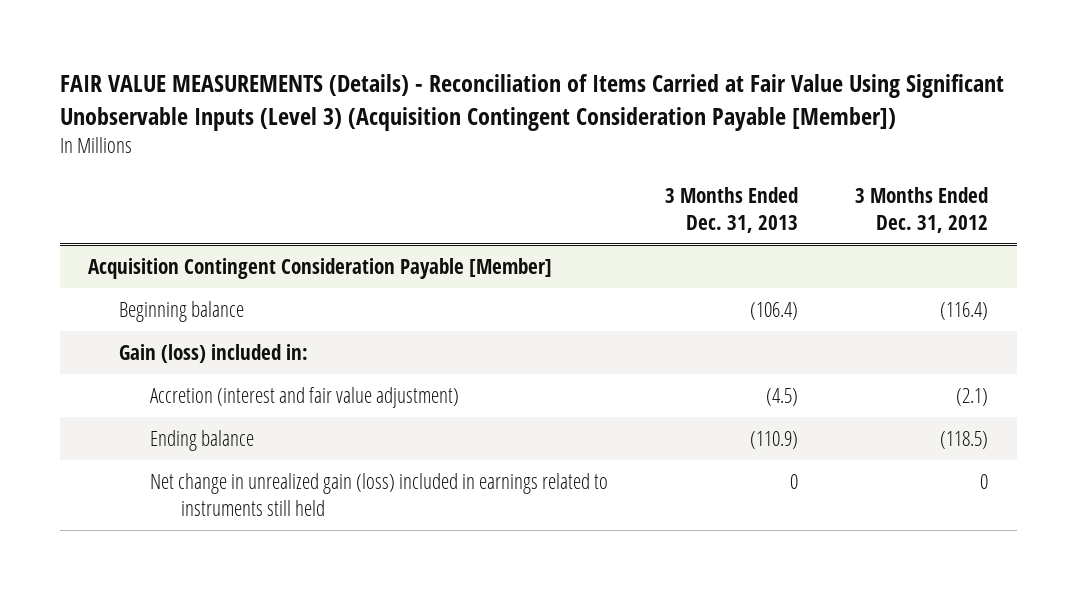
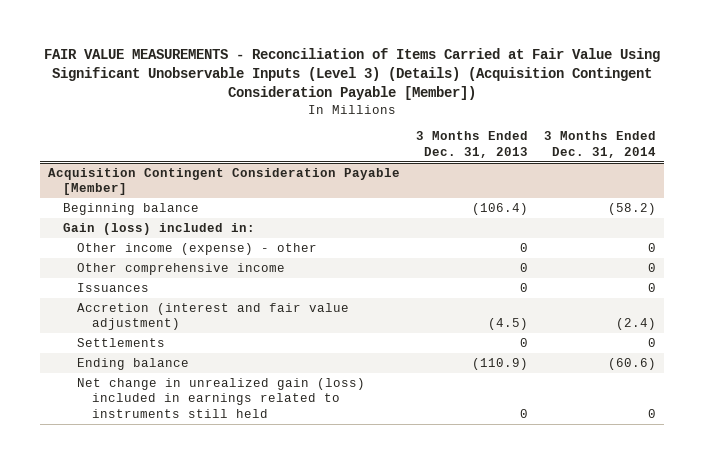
- FAIR VALUE MEASUREMENTS (Details) - Reconciliation of Items Carried at Fair Value Using Significant Unobservable Inputs (Level 3) (Acquisition Contingent Consideration Payable [Member])
+ FAIR VALUE MEASUREMENTS - Reconciliation of Items Carried at Fair Value Using Significant Unobservable Inputs (Level 3) (Details) (Acquisition Contingent Consideration Payable [Member])
- | 3 Months Ended Dec. 31, 2013 | 3 Months Ended Dec. 31, 2012
+ | 3 Months Ended Dec. 31, 2013 | 3 Months Ended Dec. 31, 2014
@ Acquisition Contingent Consideration Payable [Member]
+ Other income (expense) - other | 0 | 0
+ Other comprehensive income | 0 | 0
+ Issuances | 0 | 0
+ Settlements | 0 | 0

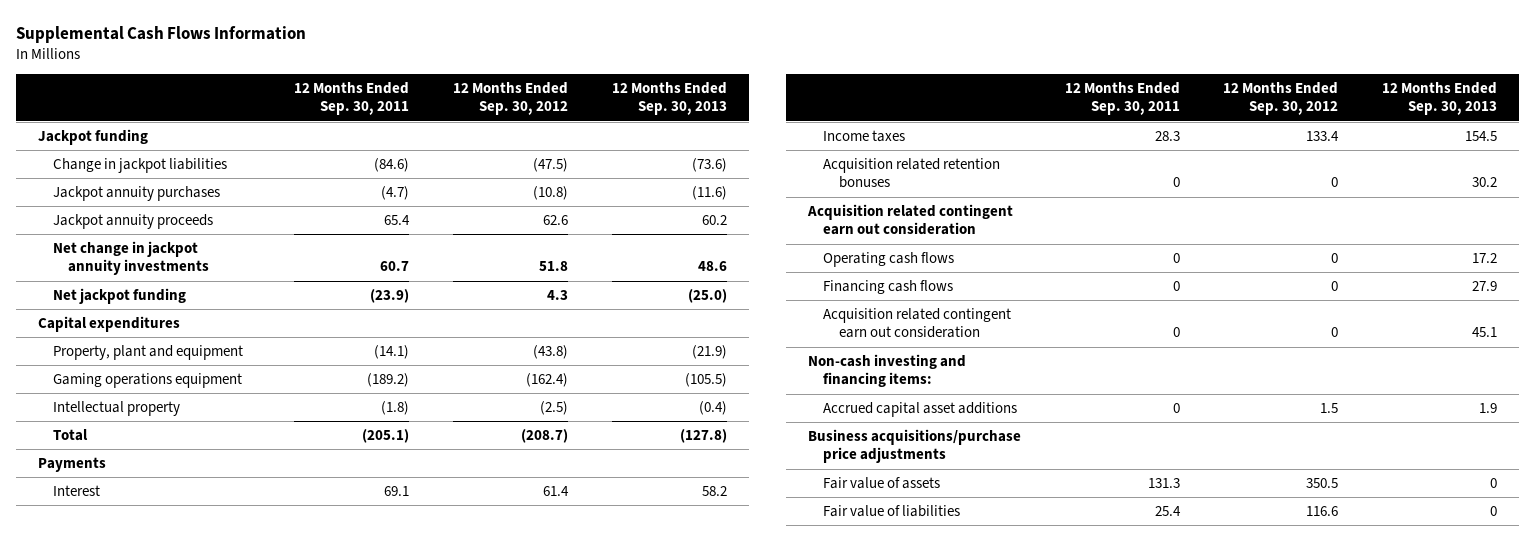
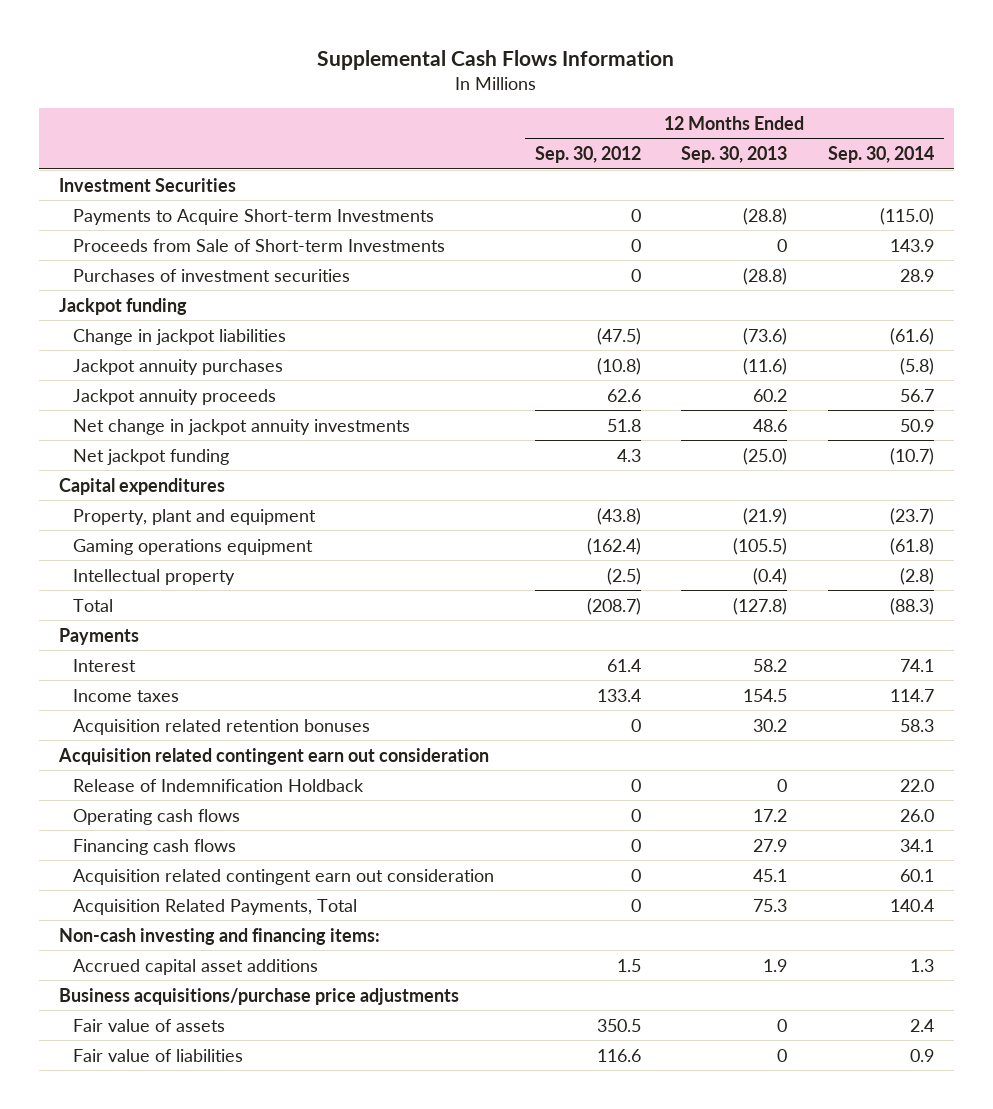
- | 12 Months Ended Sep. 30, 2011 | 12 Months Ended Sep. 30, 2012 | 12 Months Ended Sep. 30, 2013
+ | 12 Months Ended Sep. 30, 2012 | 12 Months Ended Sep. 30, 2013 | 12 Months Ended Sep. 30, 2014
+ Investment Securities
+ Payments to Acquire Short-term Investments | 0 | (28.8) | (115.0)
+ Proceeds from Sale of Short-term Investments | 0 | 0 | 143.9
+ Purchases of investment securities | 0 | (28.8) | 28.9
+ Release of Indemnification Holdback | 0 | 0 | 22.0
+ Acquisition Related Payments, Total | 0 | 75.3 | 140.4

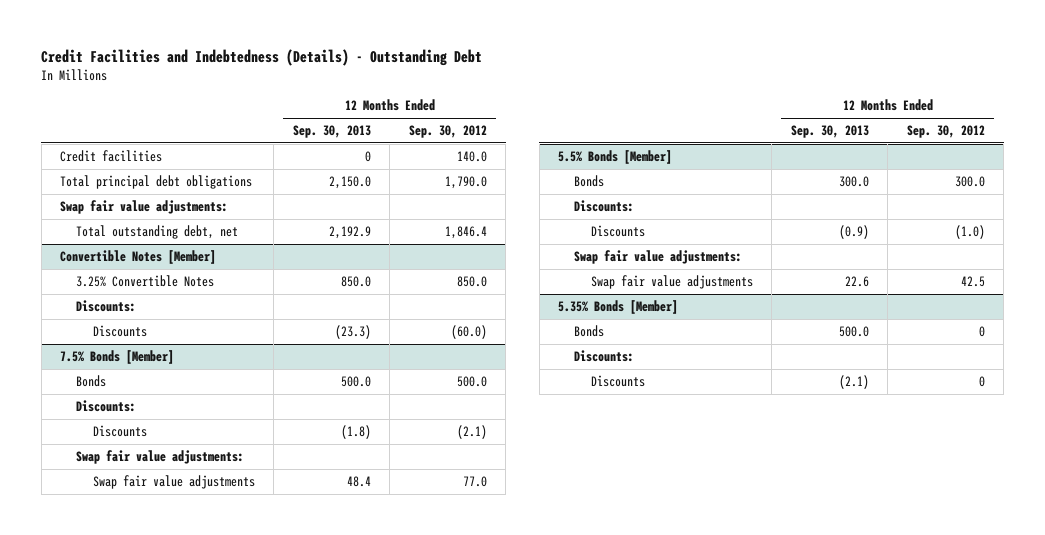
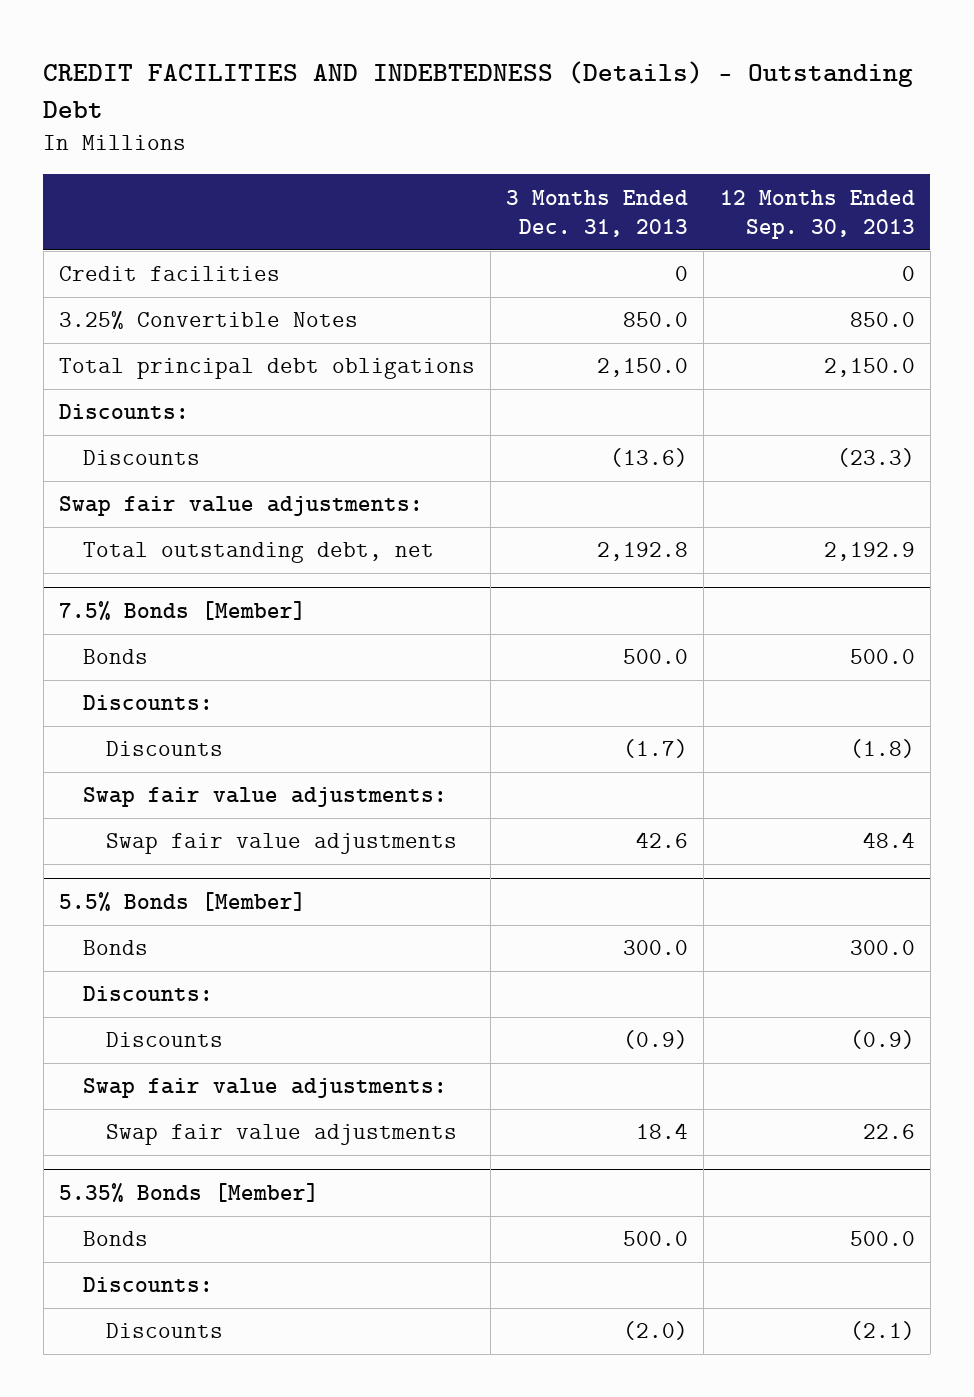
- Credit Facilities and Indebtedness (Details) - Outstanding Debt
+ CREDIT FACILITIES AND INDEBTEDNESS (Details) - Outstanding Debt
- | 12 Months Ended Sep. 30, 2013 | 12 Months Ended Sep. 30, 2012
+ | 3 Months Ended Dec. 31, 2013 | 12 Months Ended Sep. 30, 2013
- Convertible Notes [Member]
moved down: Total principal debt obligations | 2,150.0 | 2,150.0
moved down: Swap fair value adjustments:
moved down: Total outstanding debt, net | 2,192.8 | 2,192.9

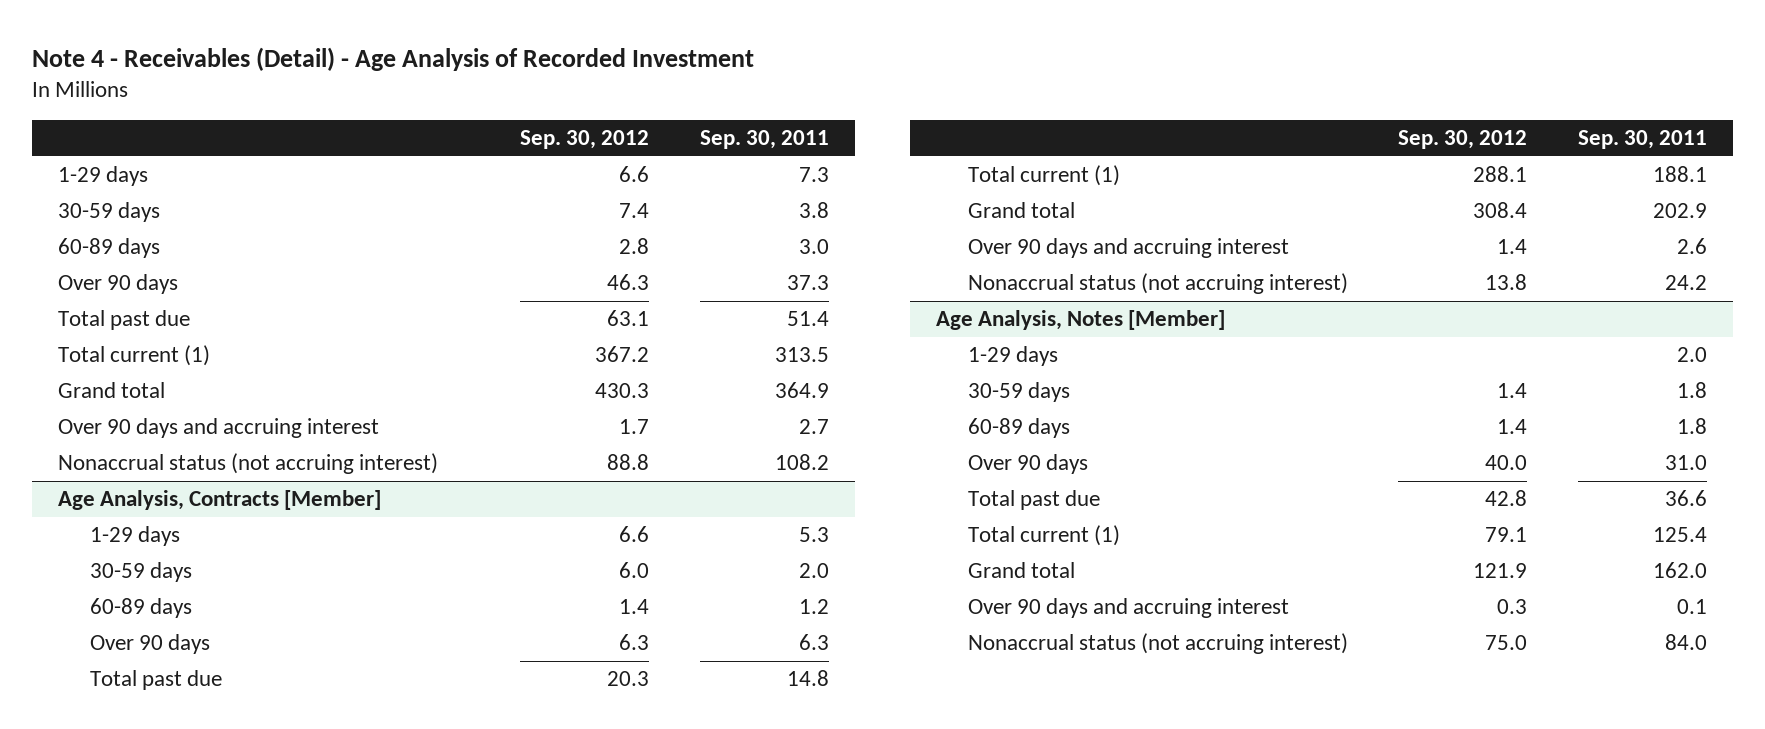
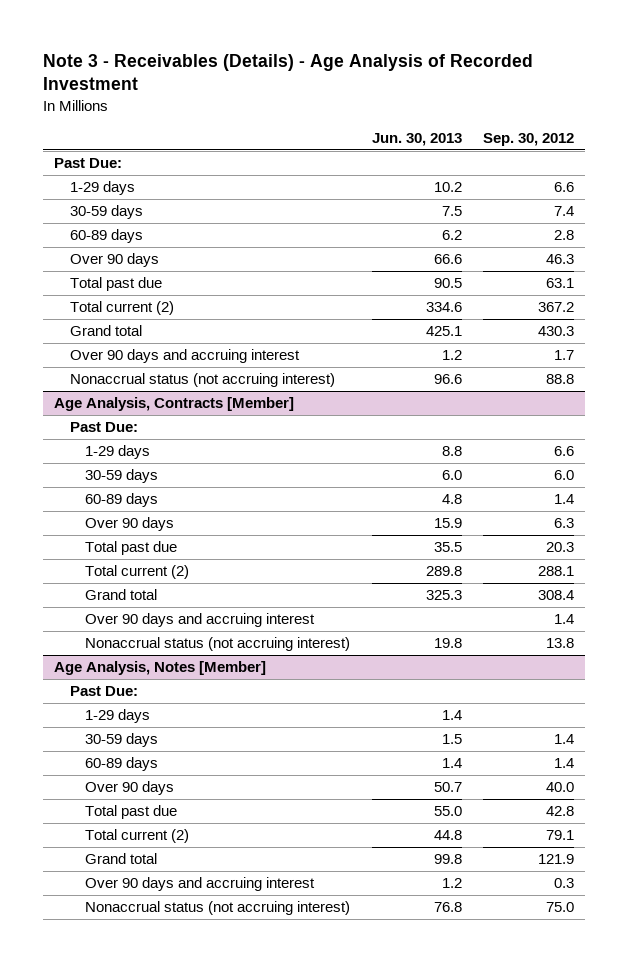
- Note 4 - Receivables (Detail) - Age Analysis of Recorded Investment
+ Note 3 - Receivables (Details) - Age Analysis of Recorded Investment
- | Sep. 30, 2012 | Sep. 30, 2011
+ | Jun. 30, 2013 | Sep. 30, 2012
+ Past Due:
- Total current (1) | 367.2 | 313.5
+ Total current (2) | 334.6 | 367.2
@ Age Analysis, Contracts [Member]
+ Past Due:
- Total current (1) | 288.1 | 188.1
+ Total current (2) | 289.8 | 288.1
@ Age Analysis, Notes [Member]
+ Past Due:
- Total current (1) | 79.1 | 125.4
+ Total current (2) | 44.8 | 79.1

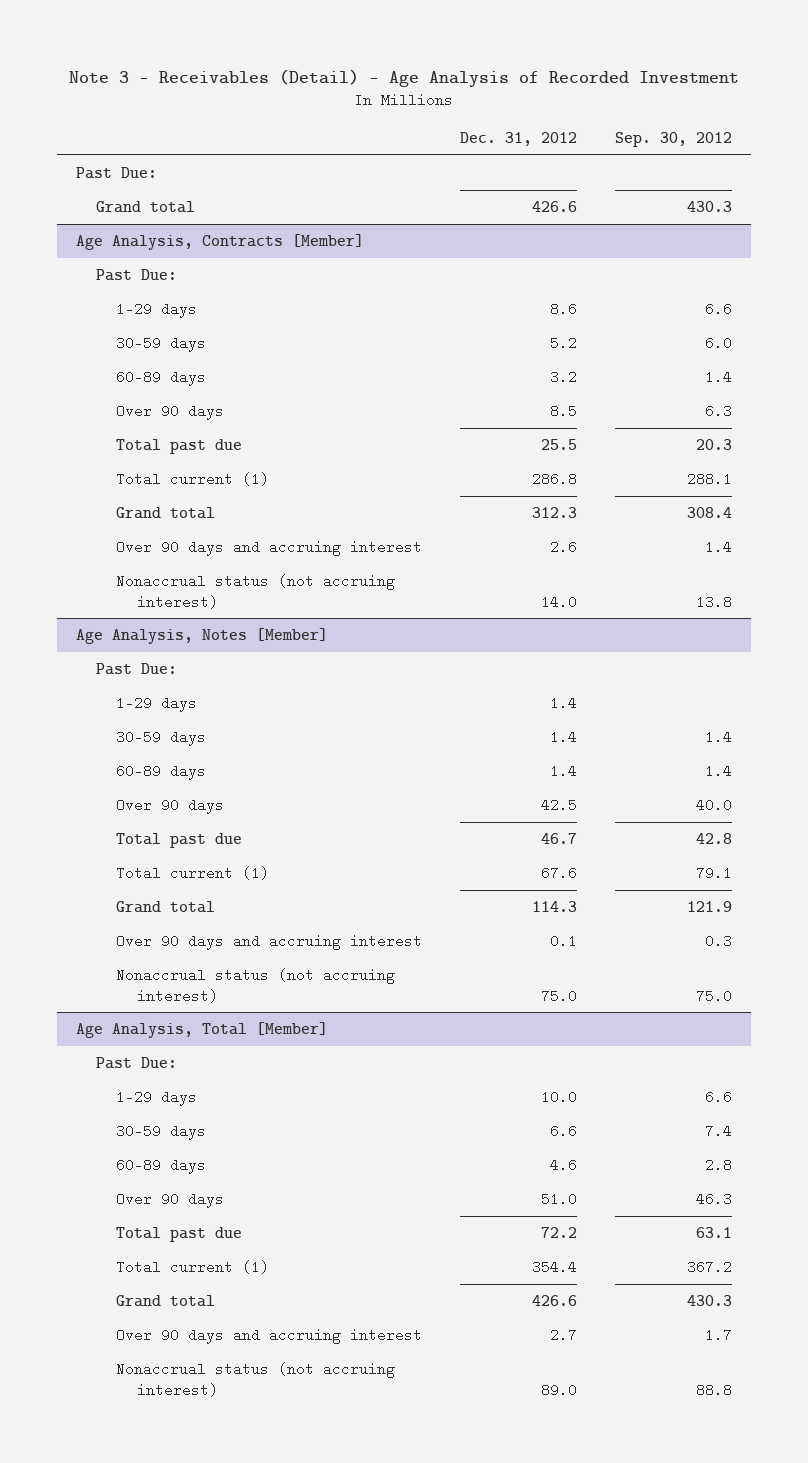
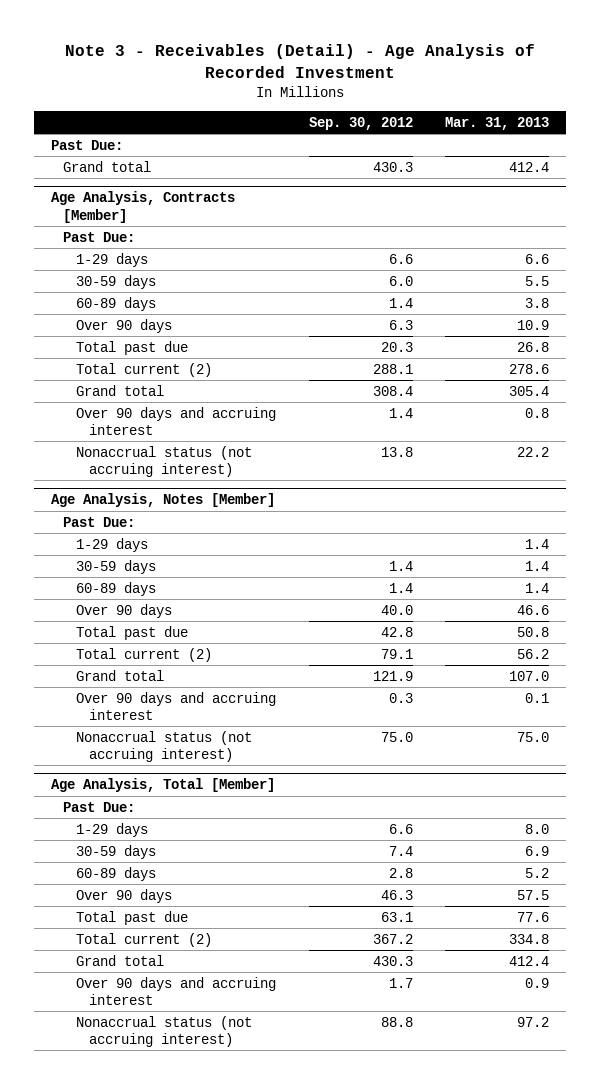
- | Dec. 31, 2012 | Sep. 30, 2012
+ | Sep. 30, 2012 | Mar. 31, 2013
@ Age Analysis, Contracts [Member]
- Total current (1) | 286.8 | 288.1
+ Total current (2) | 288.1 | 278.6
@ Age Analysis, Notes [Member]
- Total current (1) | 67.6 | 79.1
+ Total current (2) | 79.1 | 56.2
@ Age Analysis, Total [Member]
- Total current (1) | 354.4 | 367.2
+ Total current (2) | 367.2 | 334.8

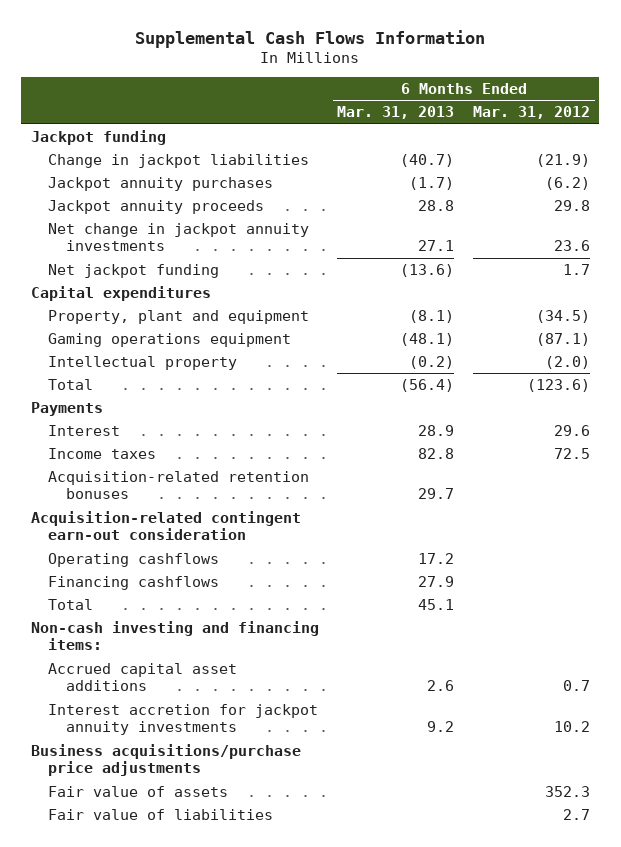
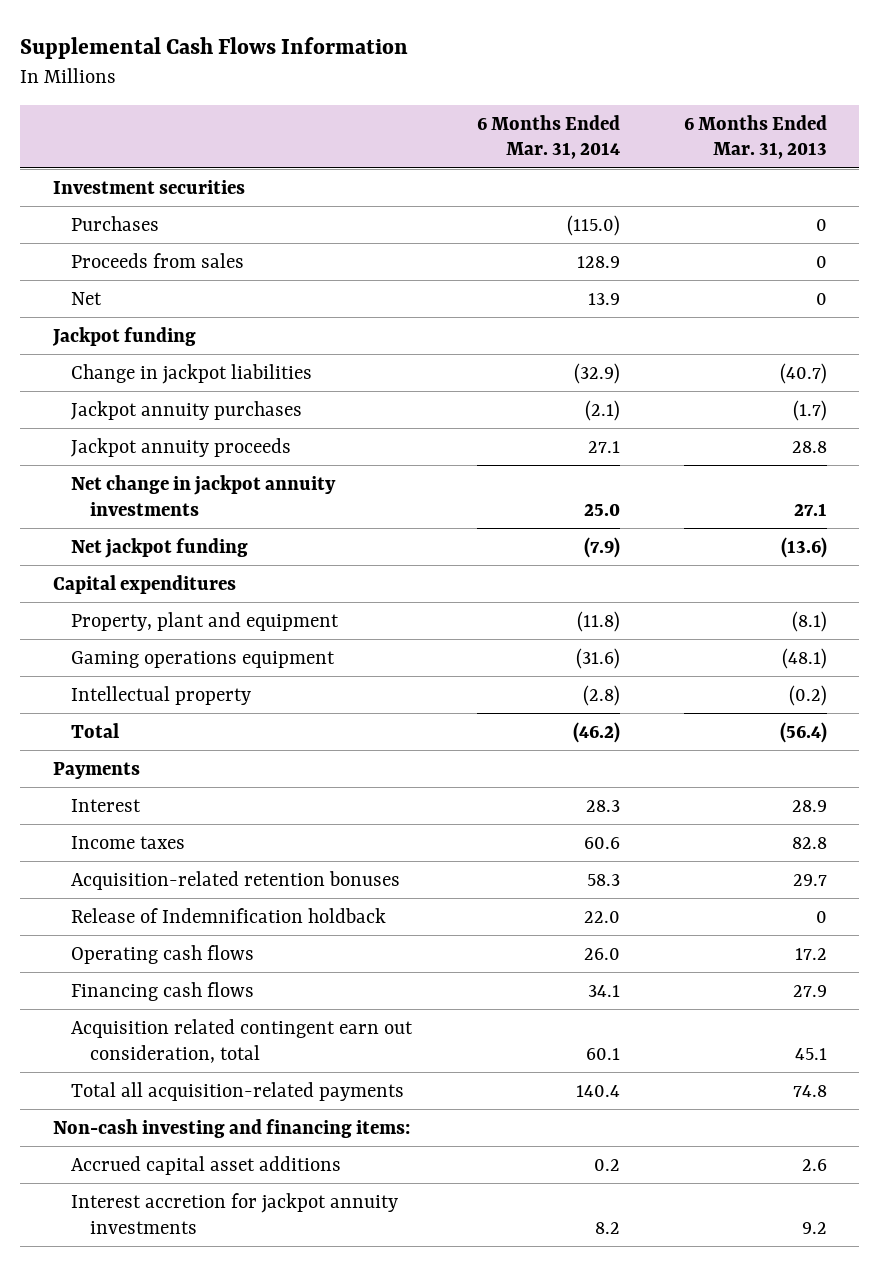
- | 6 Months Ended Mar. 31, 2013 | 6 Months Ended Mar. 31, 2012
+ | 6 Months Ended Mar. 31, 2014 | 6 Months Ended Mar. 31, 2013
+ Investment securities
+ Purchases | (115.0) | 0
+ Proceeds from sales | 128.9 | 0
+ Net | 13.9 | 0
- Acquisition-related contingent earn-out consideration
- Operating cashflows | 17.2 |
- Financing cashflows | 27.9 |
- Total | 45.1 |
+ Release of Indemnification holdback | 22.0 | 0
+ Operating cash flows | 26.0 | 17.2
+ Financing cash flows | 34.1 | 27.9
+ Acquisition related contingent earn out consideration, total | 60.1 | 45.1
+ Total all acquisition-related payments | 140.4 | 74.8
- Business acquisitions/purchase price adjustments
- Fair value of assets | | 352.3
- Fair value of liabilities | | 2.7

